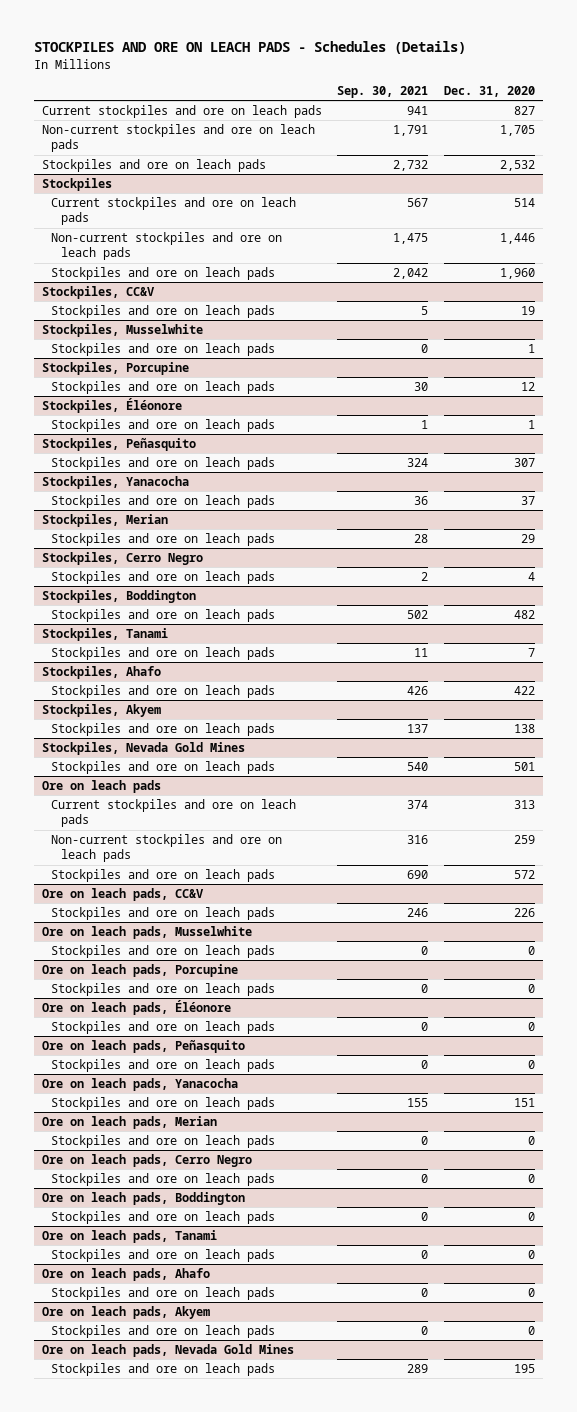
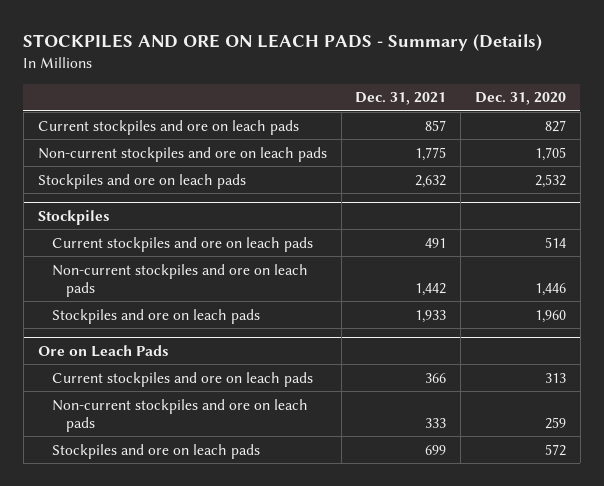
- STOCKPILES AND ORE ON LEACH PADS - Schedules (Details)
+ STOCKPILES AND ORE ON LEACH PADS - Summary (Details)
- | Sep. 30, 2021 | Dec. 31, 2020
+ | Dec. 31, 2021 | Dec. 31, 2020
- Stockpiles, CC&V
- Stockpiles and ore on leach pads | 5 | 19
- Stockpiles, Musselwhite
- Stockpiles and ore on leach pads | 0 | 1
- Stockpiles, Porcupine
- Stockpiles and ore on leach pads | 30 | 12
- Stockpiles, Éléonore
- Stockpiles and ore on leach pads | 1 | 1
- Stockpiles, Peñasquito
- Stockpiles and ore on leach pads | 324 | 307
- Stockpiles, Yanacocha
- Stockpiles and ore on leach pads | 36 | 37
- Stockpiles, Merian
- Stockpiles and ore on leach pads | 28 | 29
- Stockpiles, Cerro Negro
- Stockpiles and ore on leach pads | 2 | 4
- Stockpiles, Boddington
- Stockpiles and ore on leach pads | 502 | 482
- Stockpiles, Tanami
- Stockpiles and ore on leach pads | 11 | 7
- Stockpiles, Ahafo
- Stockpiles and ore on leach pads | 426 | 422
- Stockpiles, Akyem
- Stockpiles and ore on leach pads | 137 | 138
- Stockpiles, Nevada Gold Mines
- Stockpiles and ore on leach pads | 540 | 501
- Ore on leach pads
+ Ore on Leach Pads
- Ore on leach pads, CC&V
- Stockpiles and ore on leach pads | 246 | 226
- Ore on leach pads, Musselwhite
- Stockpiles and ore on leach pads | 0 | 0
- Ore on leach pads, Porcupine
- Stockpiles and ore on leach pads | 0 | 0
- Ore on leach pads, Éléonore
- Stockpiles and ore on leach pads | 0 | 0
- Ore on leach pads, Peñasquito
- Stockpiles and ore on leach pads | 0 | 0
- Ore on leach pads, Yanacocha
- Stockpiles and ore on leach pads | 155 | 151
- Ore on leach pads, Merian
- Stockpiles and ore on leach pads | 0 | 0
- Ore on leach pads, Cerro Negro
- Stockpiles and ore on leach pads | 0 | 0
- Ore on leach pads, Boddington
- Stockpiles and ore on leach pads | 0 | 0
- Ore on leach pads, Tanami
- Stockpiles and ore on leach pads | 0 | 0
- Ore on leach pads, Ahafo
- Stockpiles and ore on leach pads | 0 | 0
- Ore on leach pads, Akyem
- Stockpiles and ore on leach pads | 0 | 0
- Ore on leach pads, Nevada Gold Mines
- Stockpiles and ore on leach pads | 289 | 195

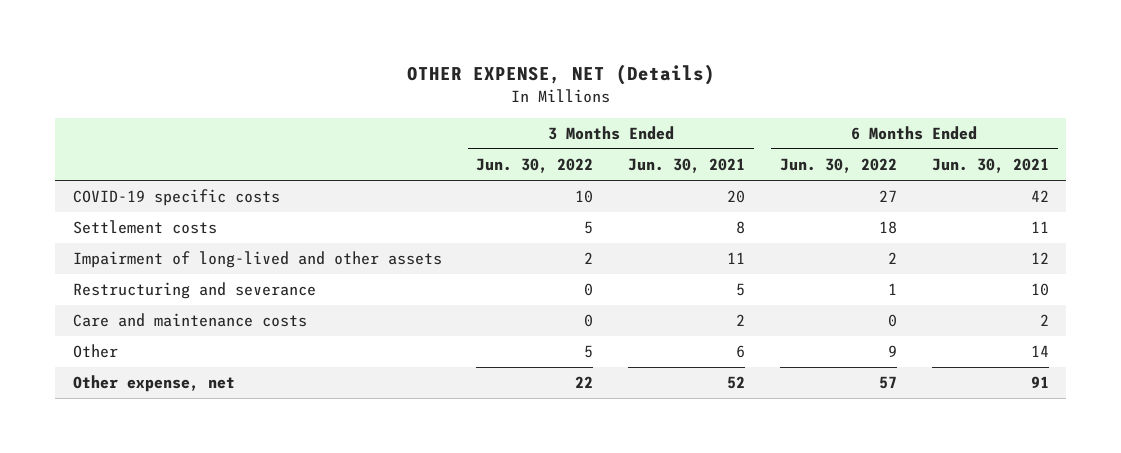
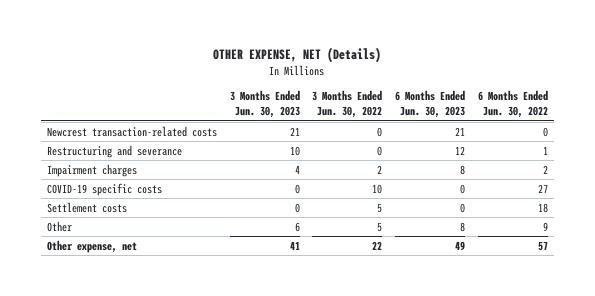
- | 3 Months Ended Jun. 30, 2022 | 3 Months Ended Jun. 30, 2021 | 6 Months Ended Jun. 30, 2022 | 6 Months Ended Jun. 30, 2021
+ | 3 Months Ended Jun. 30, 2023 | 3 Months Ended Jun. 30, 2022 | 6 Months Ended Jun. 30, 2023 | 6 Months Ended Jun. 30, 2022
+ Newcrest transaction-related costs | 21 | 0 | 21 | 0
moved up: Restructuring and severance | 10 | 0 | 12 | 1
+ Impairment charges | 4 | 2 | 8 | 2
- Impairment of long-lived and other assets | 2 | 11 | 2 | 12
- Care and maintenance costs | 0 | 2 | 0 | 2

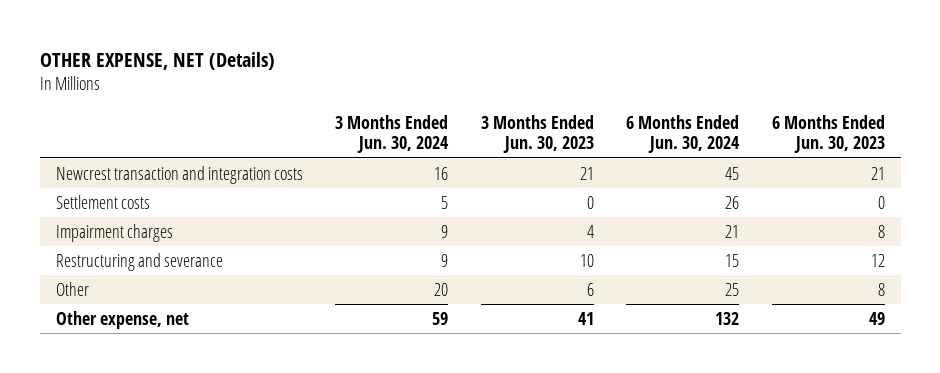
- | 3 Months Ended Jun. 30, 2023 | 3 Months Ended Jun. 30, 2022 | 6 Months Ended Jun. 30, 2023 | 6 Months Ended Jun. 30, 2022
+ | 3 Months Ended Jun. 30, 2024 | 3 Months Ended Jun. 30, 2023 | 6 Months Ended Jun. 30, 2024 | 6 Months Ended Jun. 30, 2023
- Newcrest transaction-related costs | 21 | 0 | 21 | 0
- COVID-19 specific costs | 0 | 10 | 0 | 27
+ Newcrest transaction and integration costs | 16 | 21 | 45 | 21
moved down: Impairment charges | 9 | 4 | 21 | 8
moved down: Restructuring and severance | 9 | 10 | 15 | 12

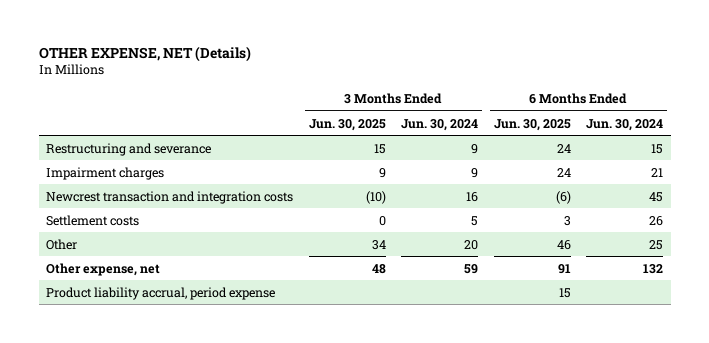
- | 3 Months Ended Jun. 30, 2024 | 3 Months Ended Jun. 30, 2023 | 6 Months Ended Jun. 30, 2024 | 6 Months Ended Jun. 30, 2023
+ | 3 Months Ended Jun. 30, 2025 | 3 Months Ended Jun. 30, 2024 | 6 Months Ended Jun. 30, 2025 | 6 Months Ended Jun. 30, 2024
moved up: Restructuring and severance | 15 | 9 | 24 | 15
moved up: Impairment charges | 9 | 9 | 24 | 21
+ Product liability accrual, period expense | | | 15 |

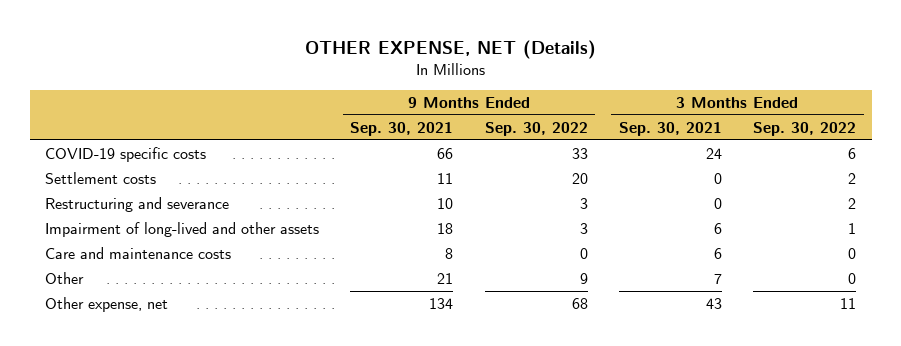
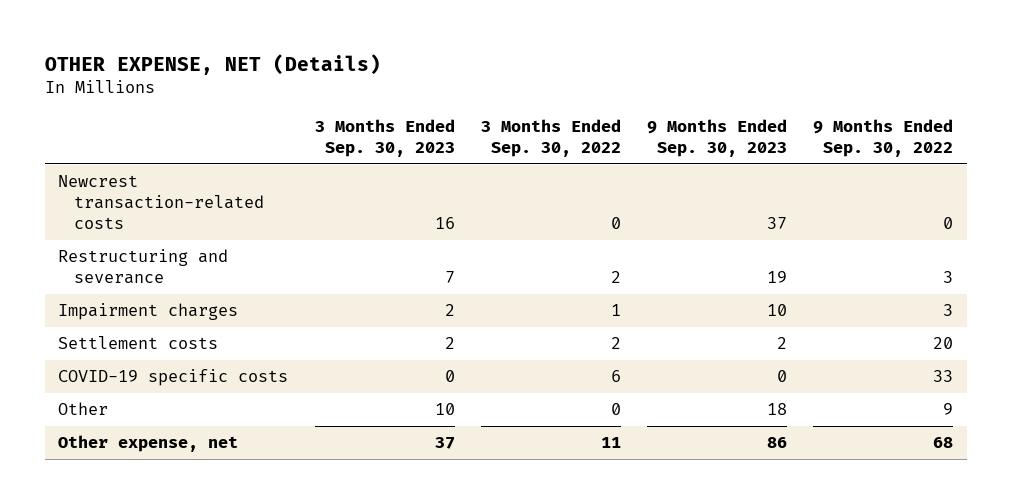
- | 9 Months Ended Sep. 30, 2021 | 9 Months Ended Sep. 30, 2022 | 3 Months Ended Sep. 30, 2021 | 3 Months Ended Sep. 30, 2022
+ | 3 Months Ended Sep. 30, 2023 | 3 Months Ended Sep. 30, 2022 | 9 Months Ended Sep. 30, 2023 | 9 Months Ended Sep. 30, 2022
+ Newcrest transaction-related costs | 16 | 0 | 37 | 0
- Impairment of long-lived and other assets | 18 | 3 | 6 | 1
- Care and maintenance costs | 8 | 0 | 6 | 0
+ Impairment charges | 2 | 1 | 10 | 3
moved down: Settlement costs | 2 | 2 | 2 | 20
moved down: COVID-19 specific costs | 0 | 6 | 0 | 33

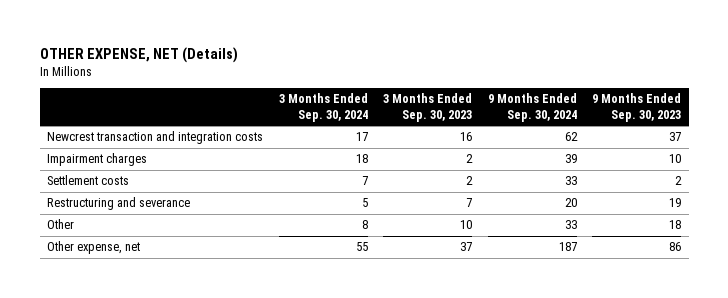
- | 3 Months Ended Sep. 30, 2023 | 3 Months Ended Sep. 30, 2022 | 9 Months Ended Sep. 30, 2023 | 9 Months Ended Sep. 30, 2022
+ | 3 Months Ended Sep. 30, 2024 | 3 Months Ended Sep. 30, 2023 | 9 Months Ended Sep. 30, 2024 | 9 Months Ended Sep. 30, 2023
- Newcrest transaction-related costs | 16 | 0 | 37 | 0
+ Newcrest transaction and integration costs | 17 | 16 | 62 | 37
- COVID-19 specific costs | 0 | 6 | 0 | 33
moved down: Restructuring and severance | 5 | 7 | 20 | 19

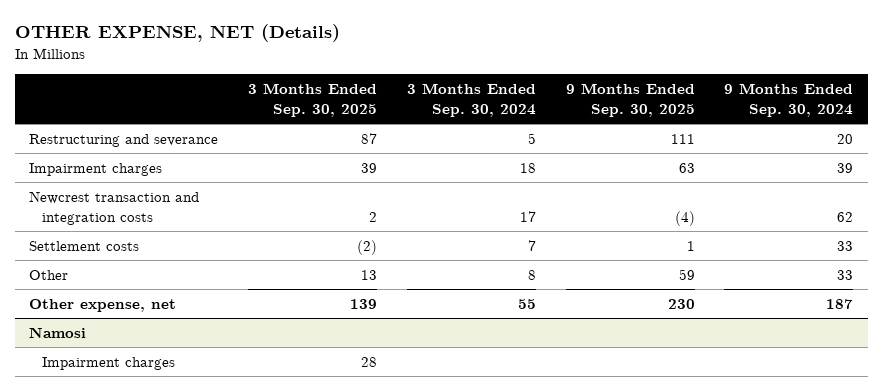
- | 3 Months Ended Sep. 30, 2024 | 3 Months Ended Sep. 30, 2023 | 9 Months Ended Sep. 30, 2024 | 9 Months Ended Sep. 30, 2023
+ | 3 Months Ended Sep. 30, 2025 | 3 Months Ended Sep. 30, 2024 | 9 Months Ended Sep. 30, 2025 | 9 Months Ended Sep. 30, 2024
moved up: Restructuring and severance | 87 | 5 | 111 | 20
moved down: Newcrest transaction and integration costs | 2 | 17 | (4) | 62
+ Namosi
+ Impairment charges | 28 | | |

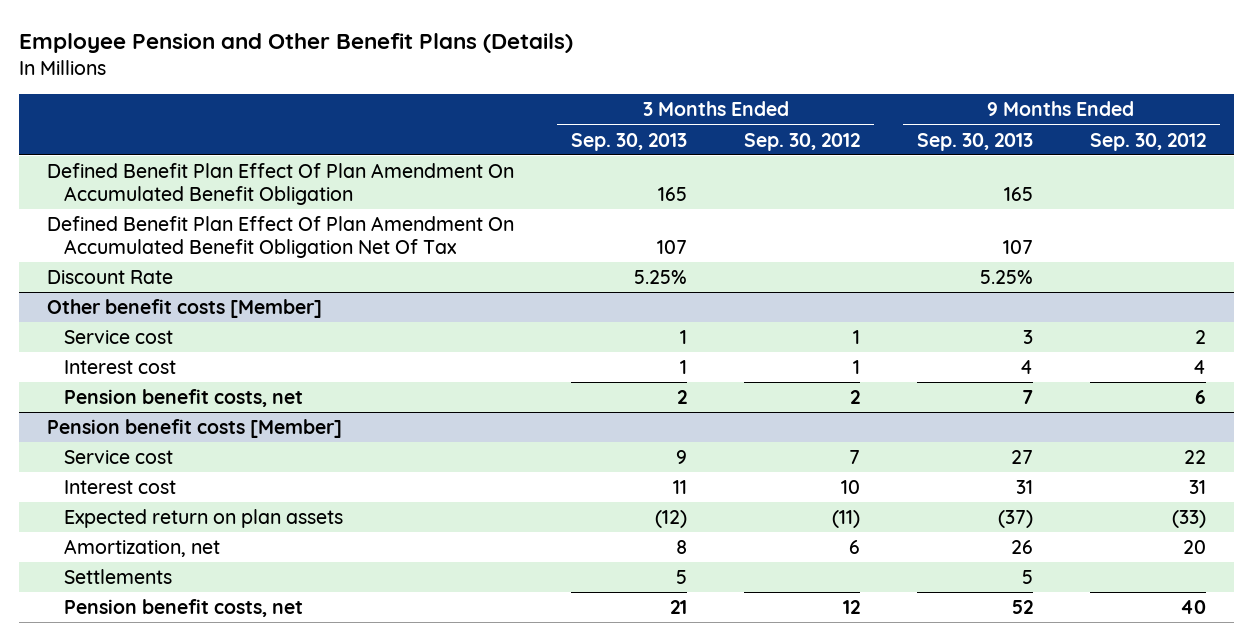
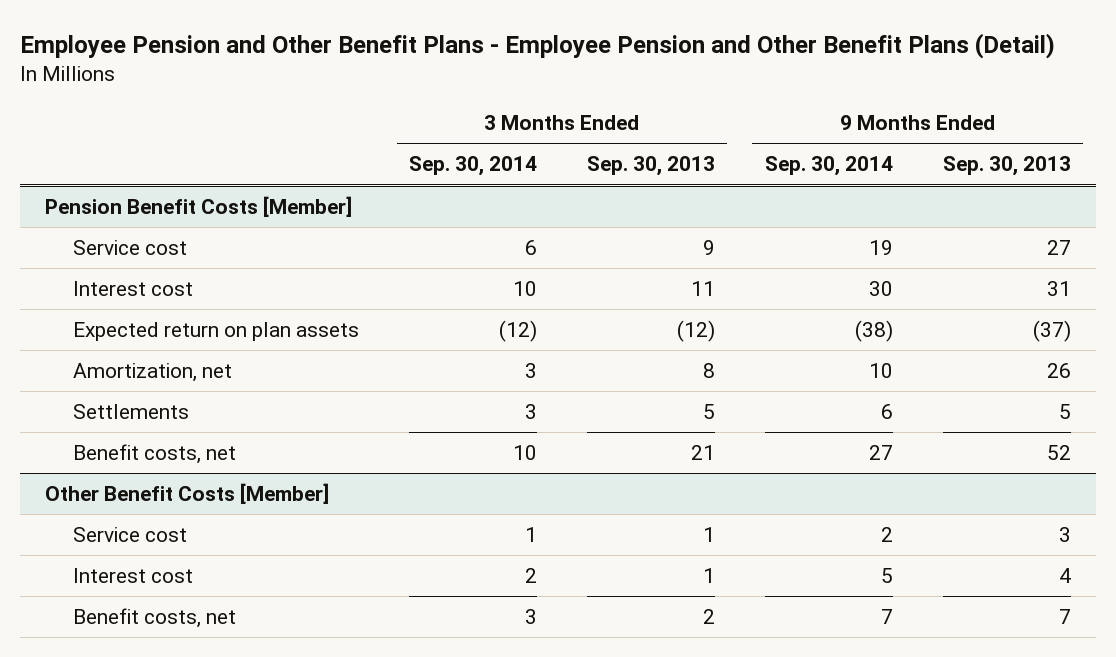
- Employee Pension and Other Benefit Plans (Details)
+ Employee Pension and Other Benefit Plans - Employee Pension and Other Benefit Plans (Detail)
- | 3 Months Ended Sep. 30, 2013 | 3 Months Ended Sep. 30, 2012 | 9 Months Ended Sep. 30, 2013 | 9 Months Ended Sep. 30, 2012
+ | 3 Months Ended Sep. 30, 2014 | 3 Months Ended Sep. 30, 2013 | 9 Months Ended Sep. 30, 2014 | 9 Months Ended Sep. 30, 2013
- Defined Benefit Plan Effect Of Plan Amendment On Accumulated Benefit Obligation | 165 | | 165 |
- Defined Benefit Plan Effect Of Plan Amendment On Accumulated Benefit Obligation Net Of Tax | 107 | | 107 |
- Discount Rate | 5.25% | | 5.25% |
- Other benefit costs [Member]
- Service cost | 1 | 1 | 3 | 2
- Interest cost | 1 | 1 | 4 | 4
- Pension benefit costs, net | 2 | 2 | 7 | 6
- Pension benefit costs [Member]
+ Pension Benefit Costs [Member]
- Pension benefit costs, net | 21 | 12 | 52 | 40
+ Benefit costs, net | 10 | 21 | 27 | 52
+ Other Benefit Costs [Member]
+ Service cost | 1 | 1 | 2 | 3
+ Interest cost | 2 | 1 | 5 | 4
+ Benefit costs, net | 3 | 2 | 7 | 7

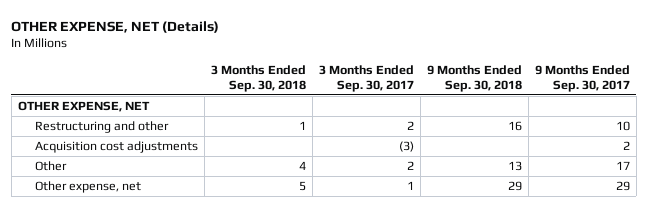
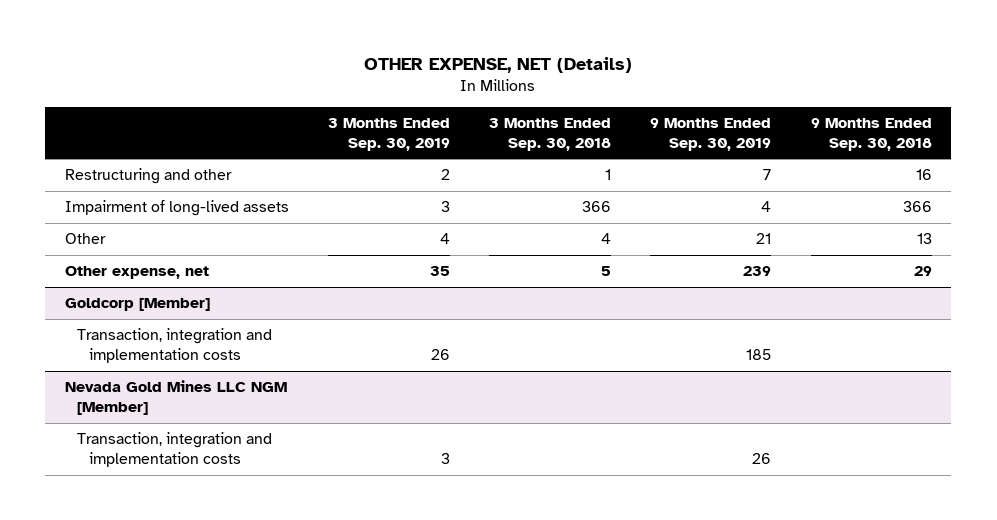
- | 3 Months Ended Sep. 30, 2018 | 3 Months Ended Sep. 30, 2017 | 9 Months Ended Sep. 30, 2018 | 9 Months Ended Sep. 30, 2017
+ | 3 Months Ended Sep. 30, 2019 | 3 Months Ended Sep. 30, 2018 | 9 Months Ended Sep. 30, 2019 | 9 Months Ended Sep. 30, 2018
- OTHER EXPENSE, NET
- Acquisition cost adjustments | | (3) | | 2
+ Impairment of long-lived assets | 3 | 366 | 4 | 366
+ Goldcorp [Member]
+ Transaction, integration and implementation costs | 26 | | 185 |
+ Nevada Gold Mines LLC NGM [Member]
+ Transaction, integration and implementation costs | 3 | | 26 |

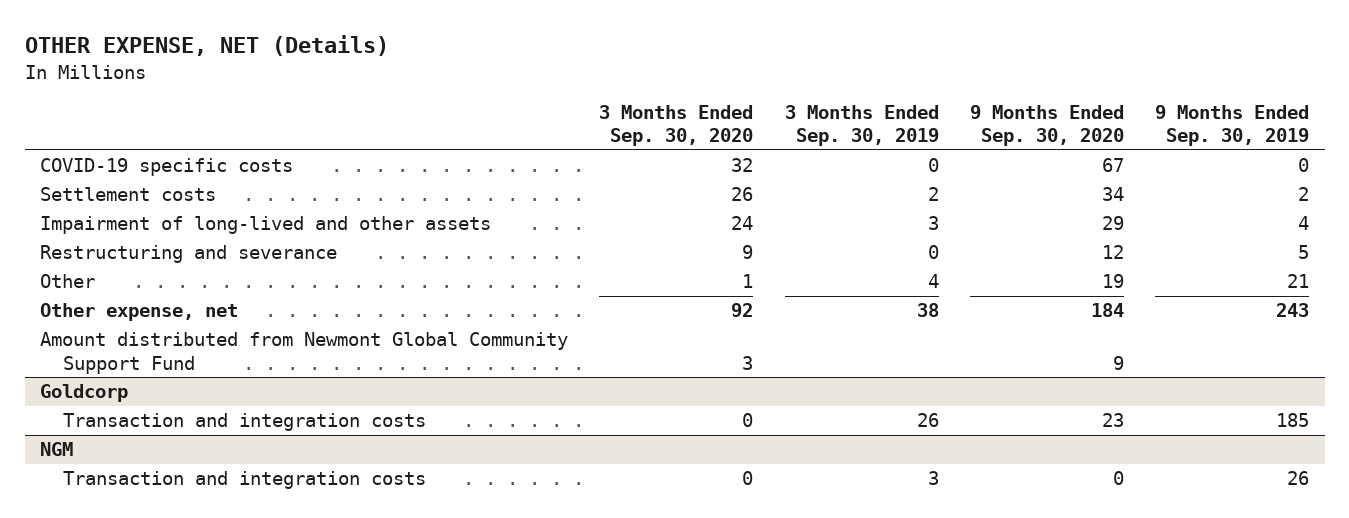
- | 3 Months Ended Sep. 30, 2019 | 3 Months Ended Sep. 30, 2018 | 9 Months Ended Sep. 30, 2019 | 9 Months Ended Sep. 30, 2018
+ | 3 Months Ended Sep. 30, 2020 | 3 Months Ended Sep. 30, 2019 | 9 Months Ended Sep. 30, 2020 | 9 Months Ended Sep. 30, 2019
- Restructuring and other | 2 | 1 | 7 | 16
- Impairment of long-lived assets | 3 | 366 | 4 | 366
+ COVID-19 specific costs | 32 | 0 | 67 | 0
+ Settlement costs | 26 | 2 | 34 | 2
+ Impairment of long-lived and other assets | 24 | 3 | 29 | 4
+ Restructuring and severance | 9 | 0 | 12 | 5
- Other expense, net | 35 | 5 | 239 | 29
- Goldcorp [Member]
- Transaction, integration and implementation costs | 26 | | 185 |
- Nevada Gold Mines LLC NGM [Member]
- Transaction, integration and implementation costs | 3 | | 26 |
+ Other expense, net | 92 | 38 | 184 | 243
+ Amount distributed from Newmont Global Community Support Fund | 3 | | 9 |
+ Goldcorp
+ Transaction and integration costs | 0 | 26 | 23 | 185
+ NGM
+ Transaction and integration costs | 0 | 3 | 0 | 26

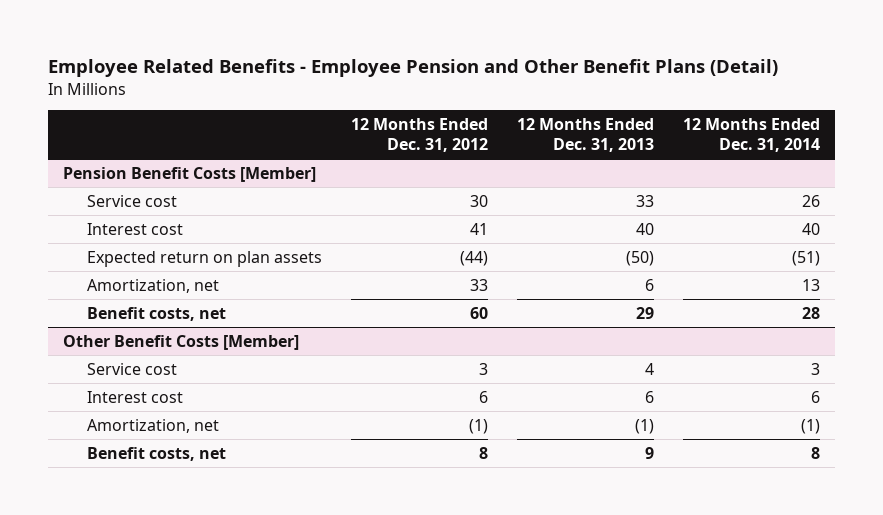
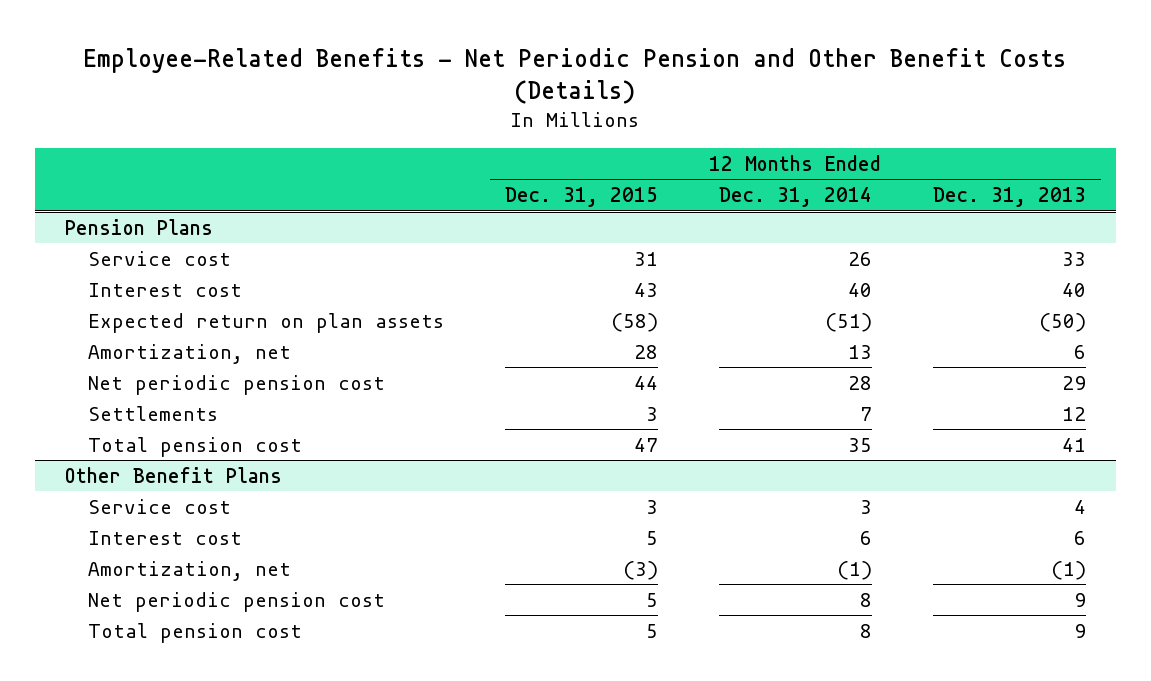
- Employee Related Benefits - Employee Pension and Other Benefit Plans (Detail)
+ Employee-Related Benefits - Net Periodic Pension and Other Benefit Costs (Details)
- | 12 Months Ended Dec. 31, 2012 | 12 Months Ended Dec. 31, 2013 | 12 Months Ended Dec. 31, 2014
+ | 12 Months Ended Dec. 31, 2015 | 12 Months Ended Dec. 31, 2014 | 12 Months Ended Dec. 31, 2013
- Pension Benefit Costs [Member]
+ Pension Plans
- Benefit costs, net | 60 | 29 | 28
- Other Benefit Costs [Member]
+ Net periodic pension cost | 44 | 28 | 29
+ Settlements | 3 | 7 | 12
+ Total pension cost | 47 | 35 | 41
+ Other Benefit Plans
- Benefit costs, net | 8 | 9 | 8
+ Net periodic pension cost | 5 | 8 | 9
+ Total pension cost | 5 | 8 | 9

